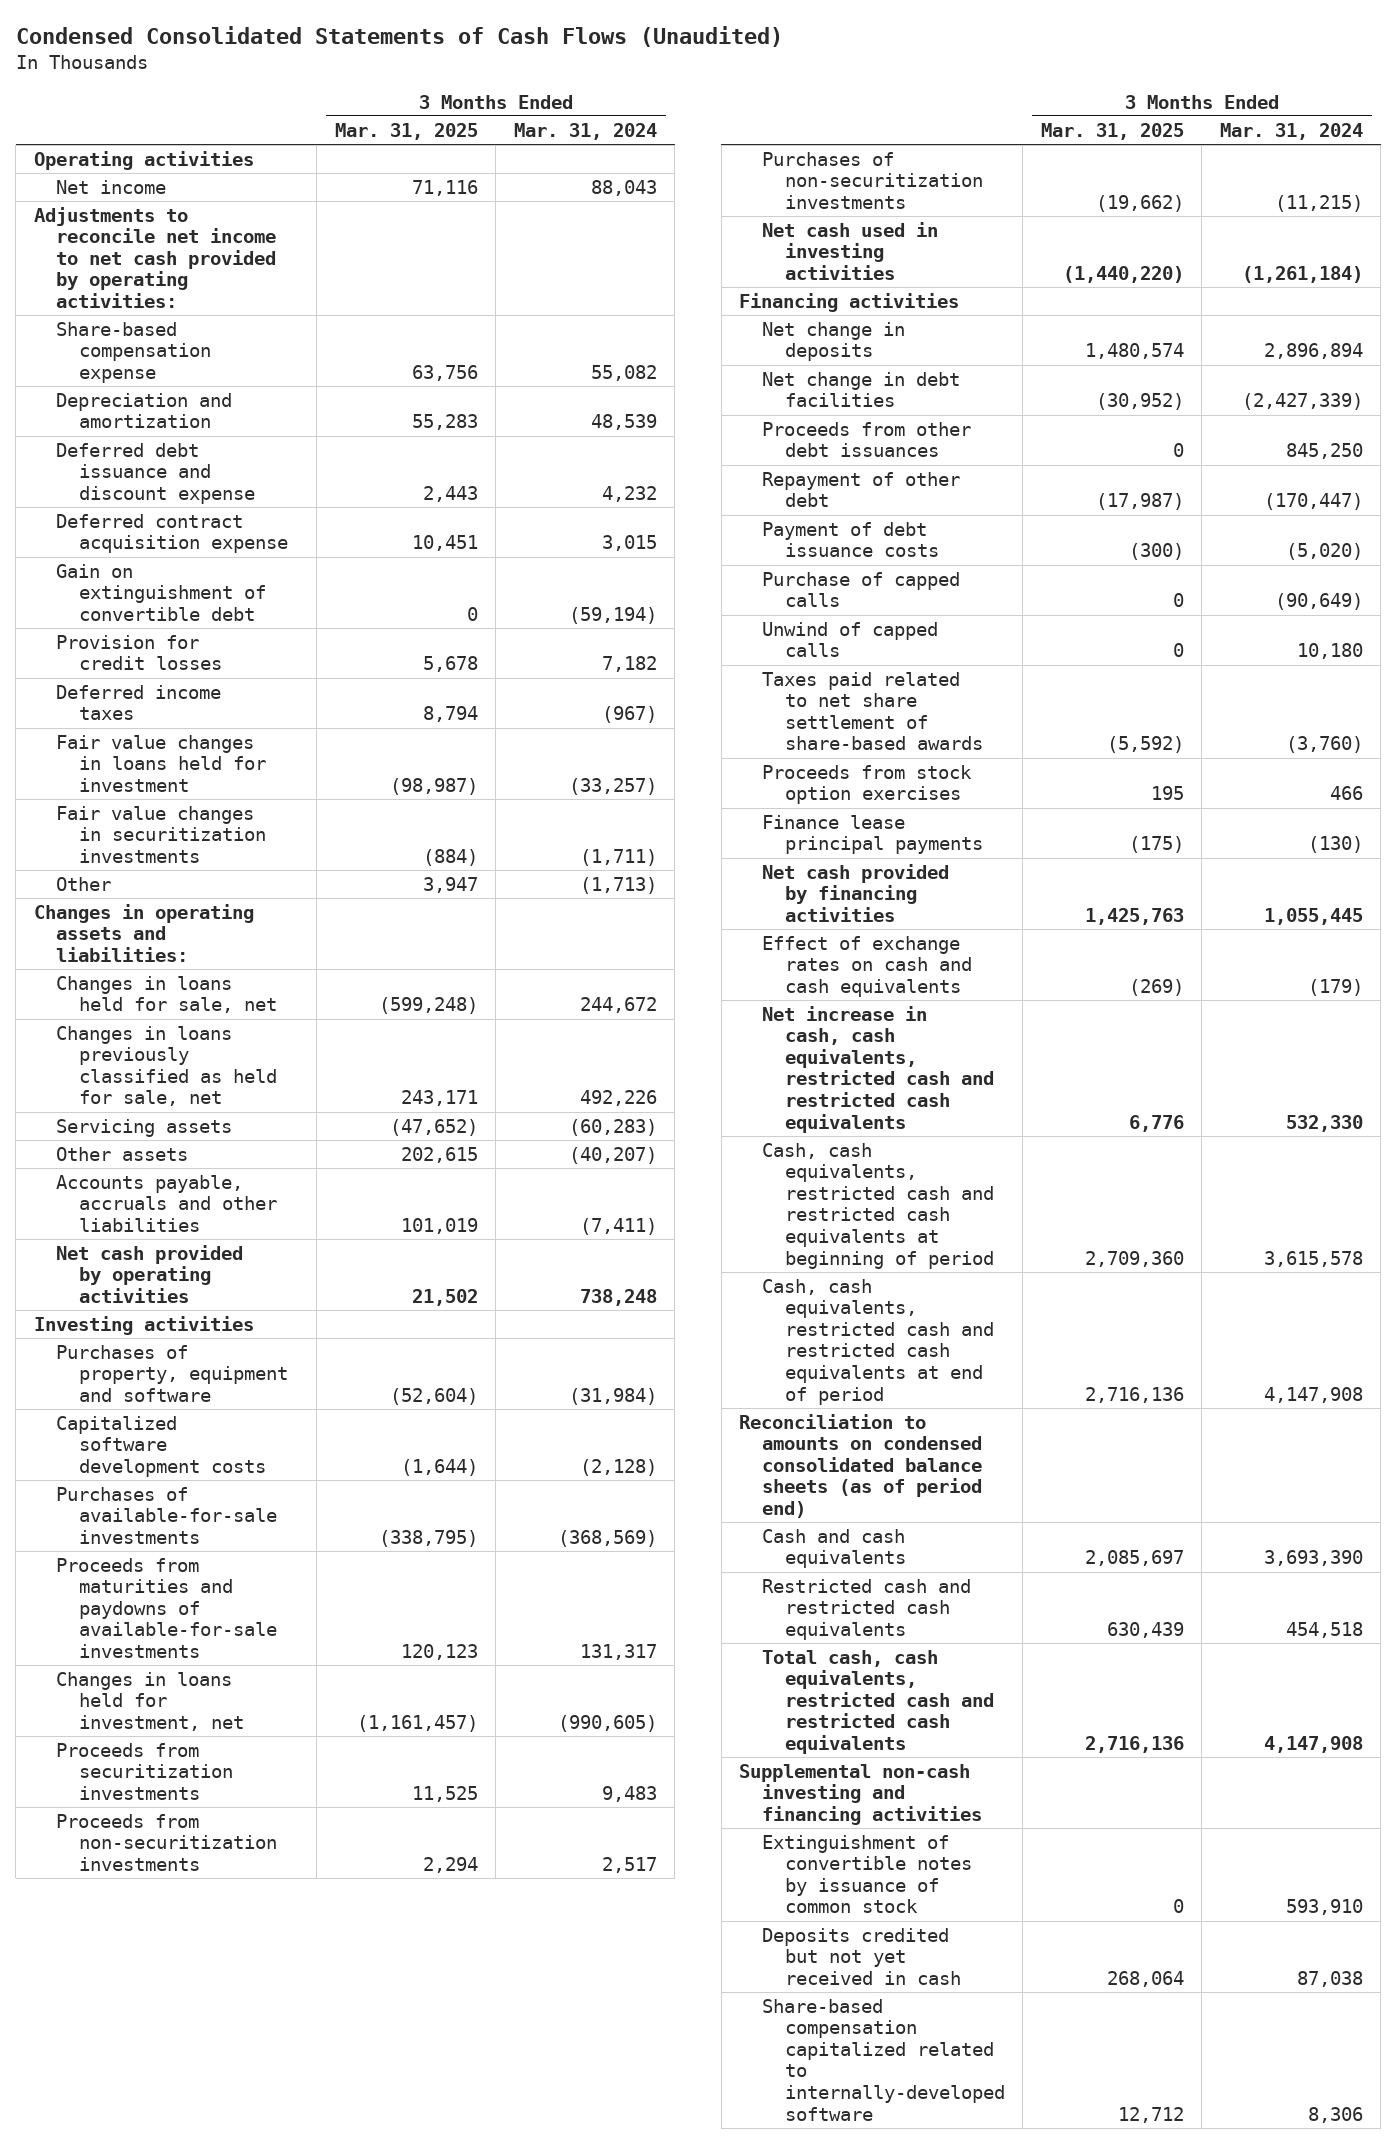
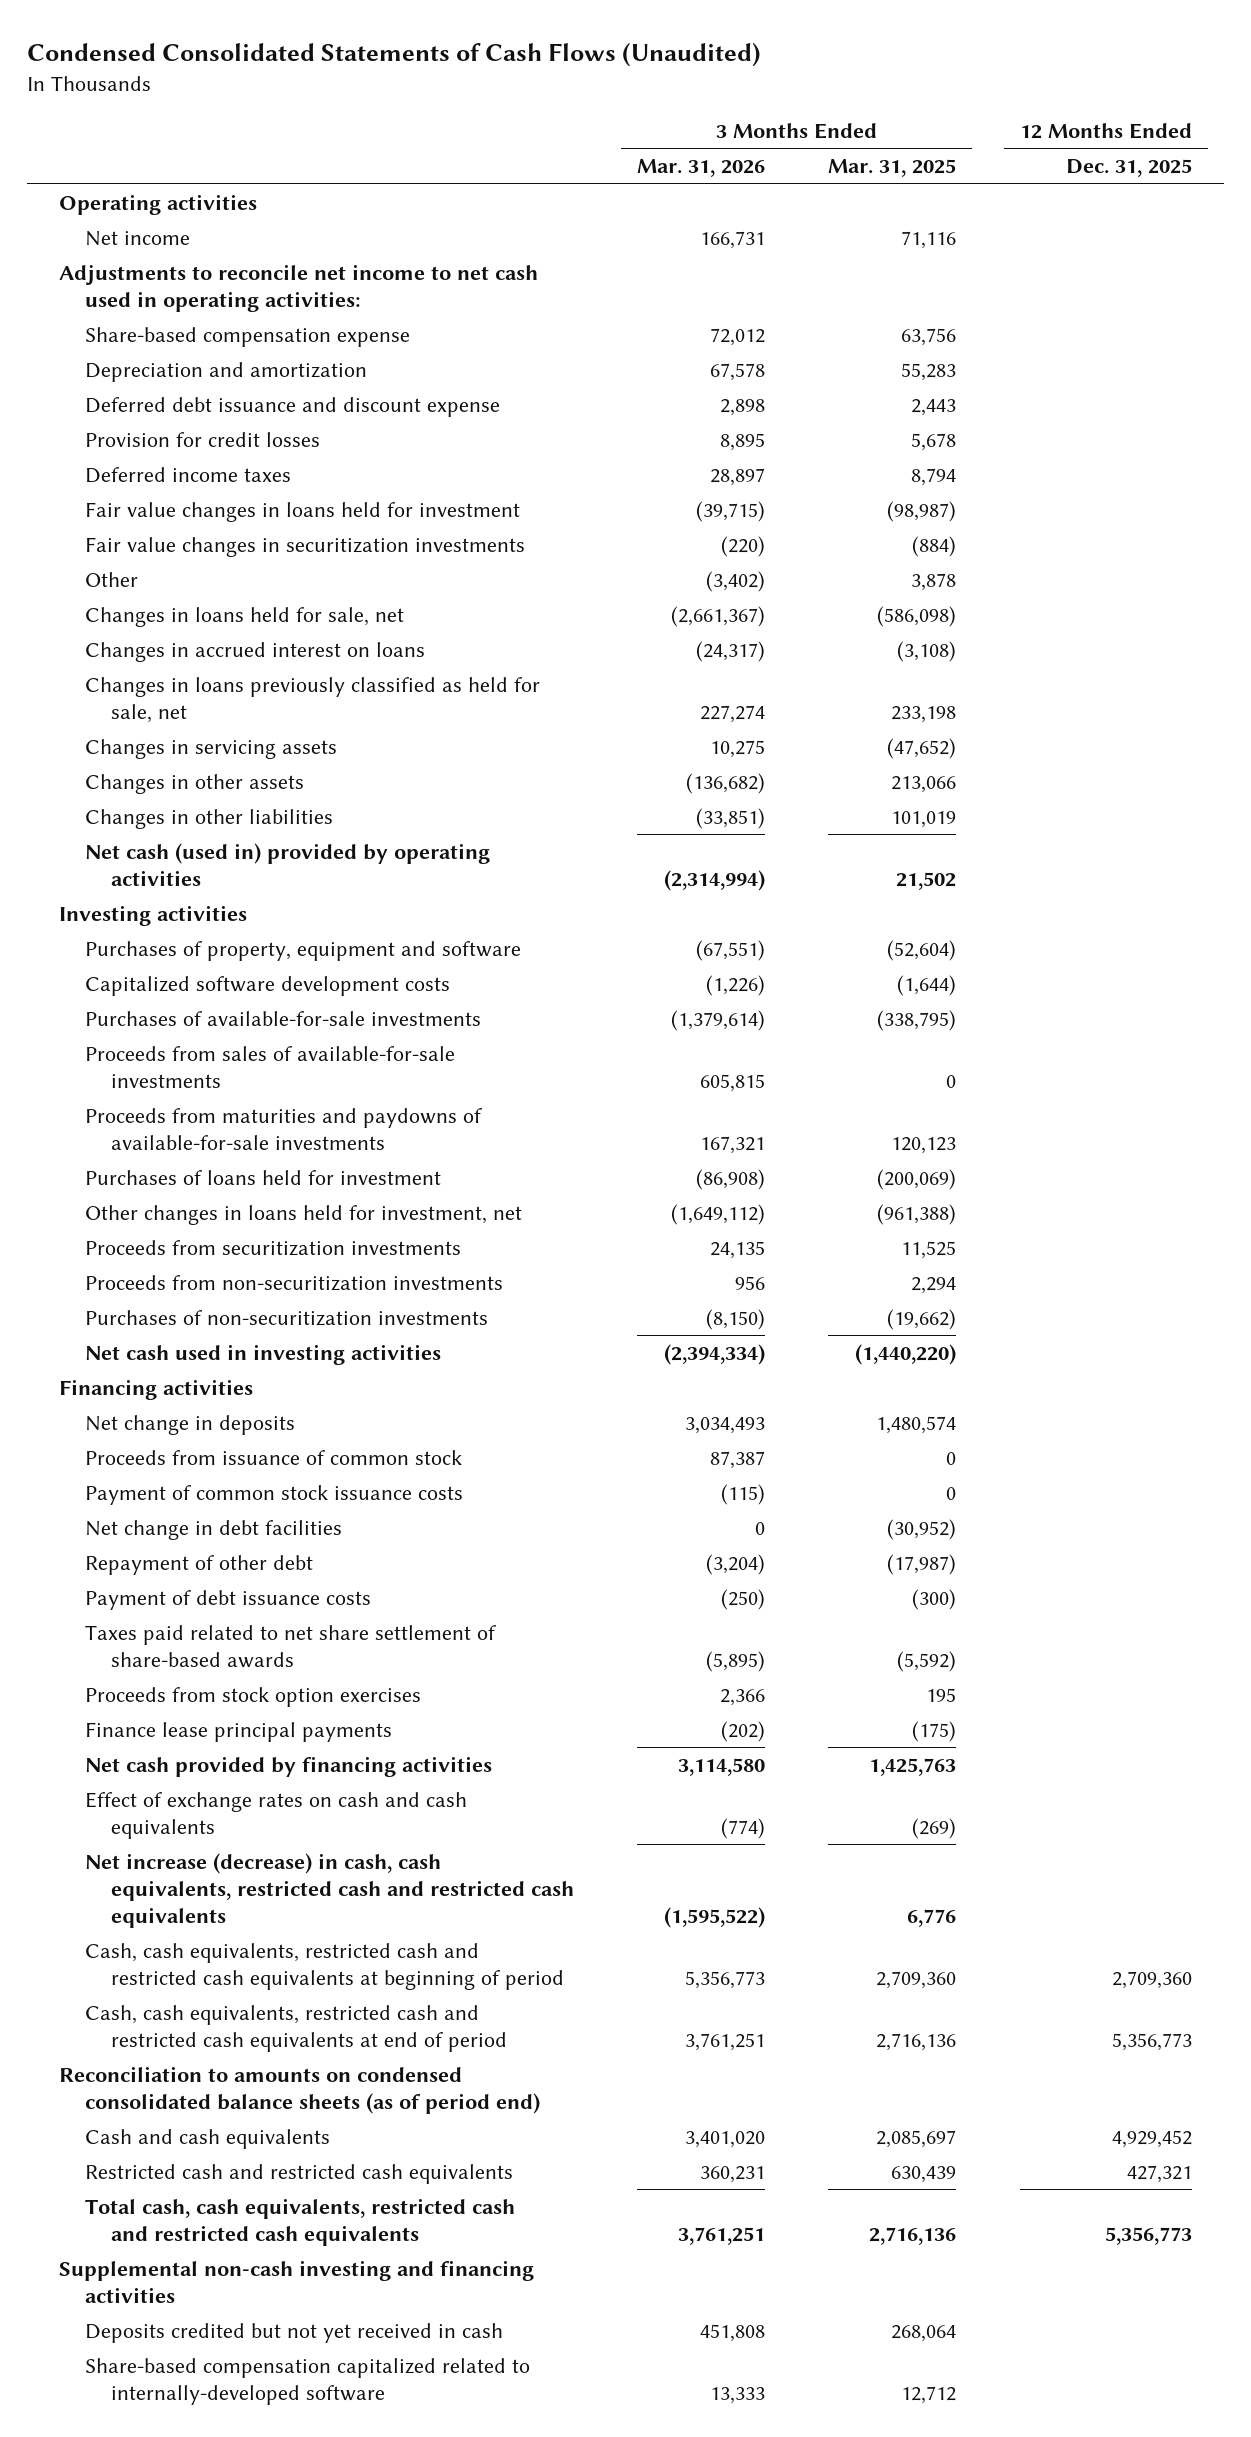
- | 3 Months Ended Mar. 31, 2025 | 3 Months Ended Mar. 31, 2024
+ | 3 Months Ended Mar. 31, 2026 | 3 Months Ended Mar. 31, 2025 | 12 Months Ended Dec. 31, 2025
- Adjustments to reconcile net income to net cash provided by operating activities:
+ Adjustments to reconcile net income to net cash used in operating activities:
- Deferred contract acquisition expense | 10,451 | 3,015
- Gain on extinguishment of convertible debt | 0 | (59,194)
- Other | 3,947 | (1,713)
- Changes in operating assets and liabilities:
- Changes in loans held for sale, net | (599,248) | 244,672
- Changes in loans previously classified as held for sale, net | 243,171 | 492,226
- Servicing assets | (47,652) | (60,283)
- Other assets | 202,615 | (40,207)
- Accounts payable, accruals and other liabilities | 101,019 | (7,411)
- Net cash provided by operating activities | 21,502 | 738,248
+ Other | (3,402) | 3,878 |
+ Changes in loans held for sale, net | (2,661,367) | (586,098) |
+ Changes in accrued interest on loans | (24,317) | (3,108) |
+ Changes in loans previously classified as held for sale, net | 227,274 | 233,198 |
+ Changes in servicing assets | 10,275 | (47,652) |
+ Changes in other assets | (136,682) | 213,066 |
+ Changes in other liabilities | (33,851) | 101,019 |
+ Net cash (used in) provided by operating activities | (2,314,994) | 21,502 |
+ Proceeds from sales of available-for-sale investments | 605,815 | 0 |
- Changes in loans held for investment, net | (1,161,457) | (990,605)
+ Purchases of loans held for investment | (86,908) | (200,069) |
+ Other changes in loans held for investment, net | (1,649,112) | (961,388) |
+ Proceeds from issuance of common stock | 87,387 | 0 |
+ Payment of common stock issuance costs | (115) | 0 |
- Proceeds from other debt issuances | 0 | 845,250
- Purchase of capped calls | 0 | (90,649)
- Unwind of capped calls | 0 | 10,180
- Net increase in cash, cash equivalents, restricted cash and restricted cash equivalents | 6,776 | 532,330
+ Net increase (decrease) in cash, cash equivalents, restricted cash and restricted cash equivalents | (1,595,522) | 6,776 |
- Extinguishment of convertible notes by issuance of common stock | 0 | 593,910

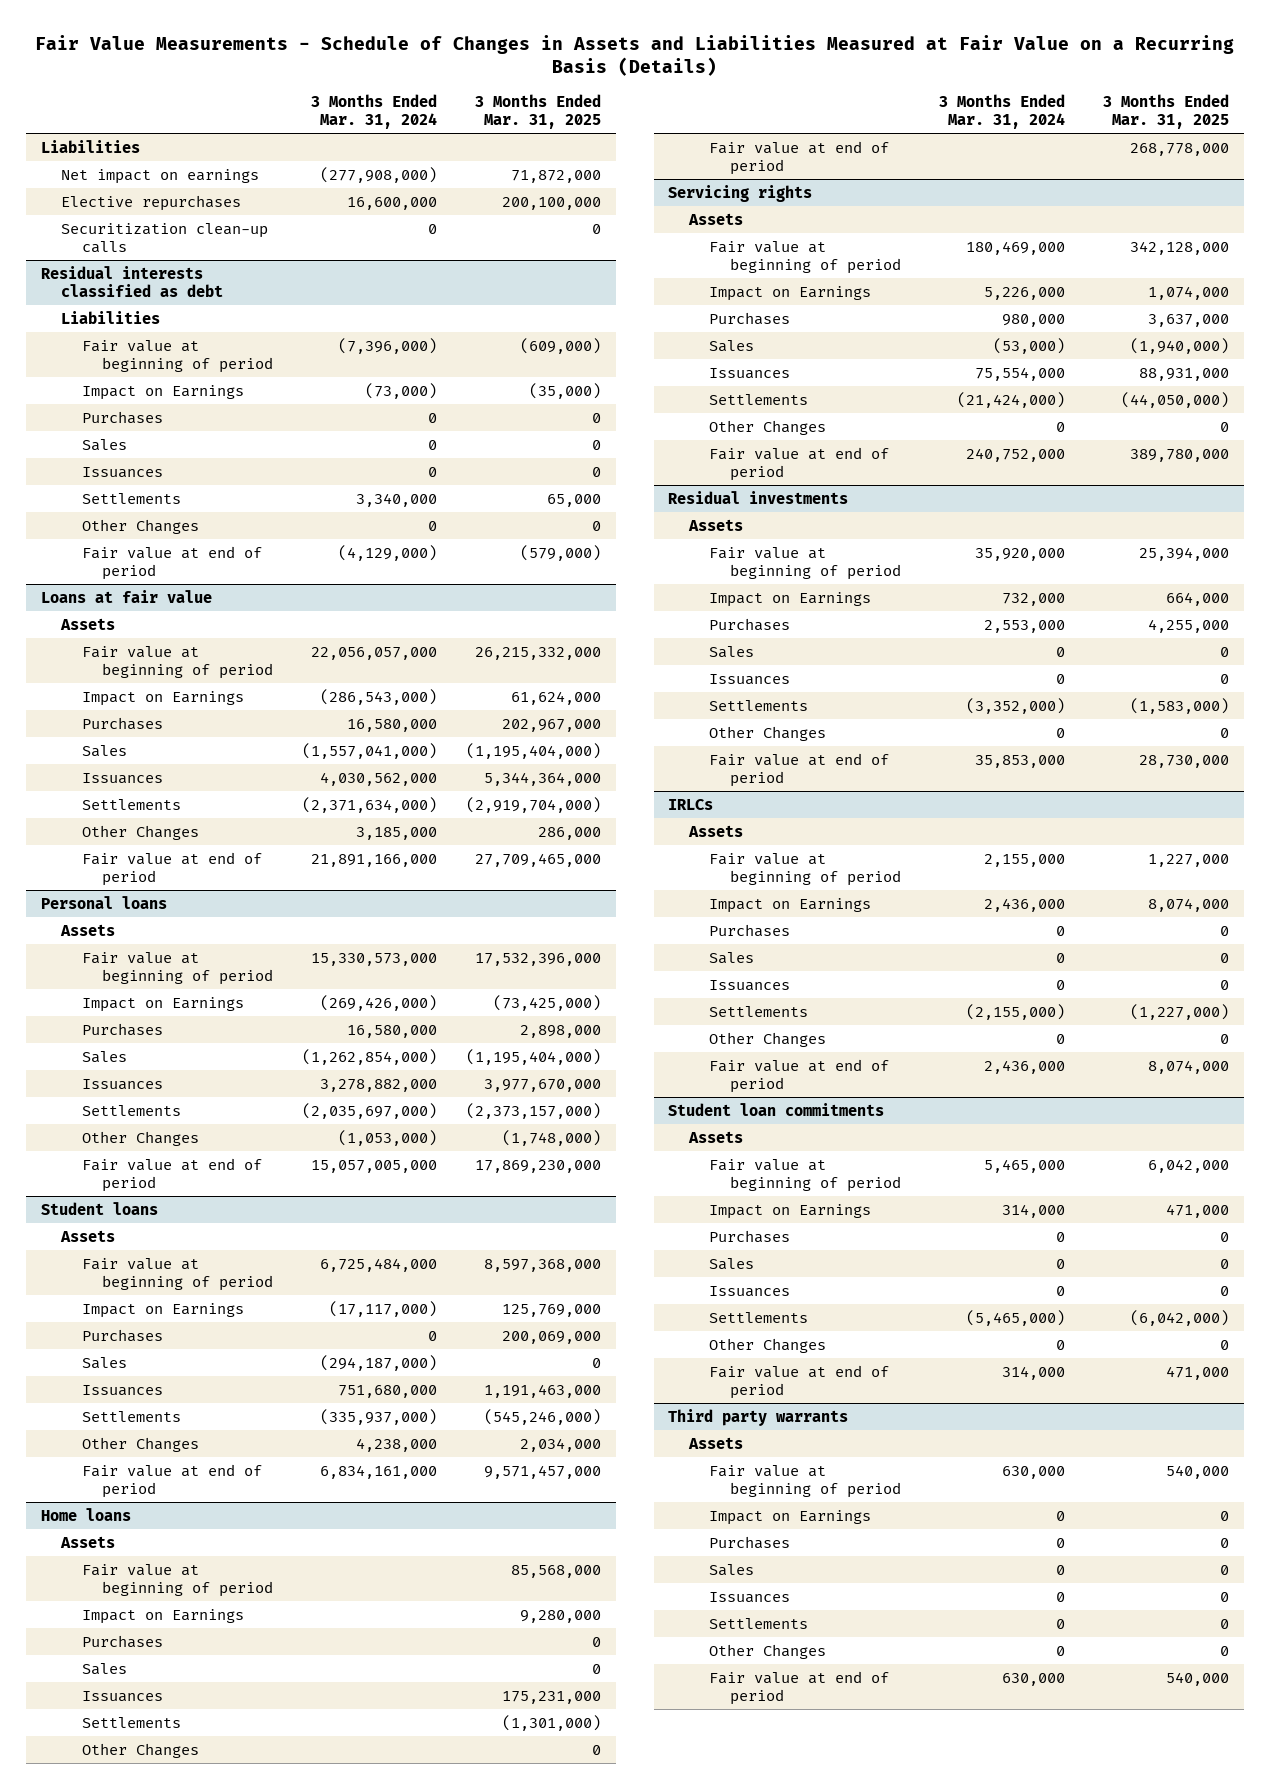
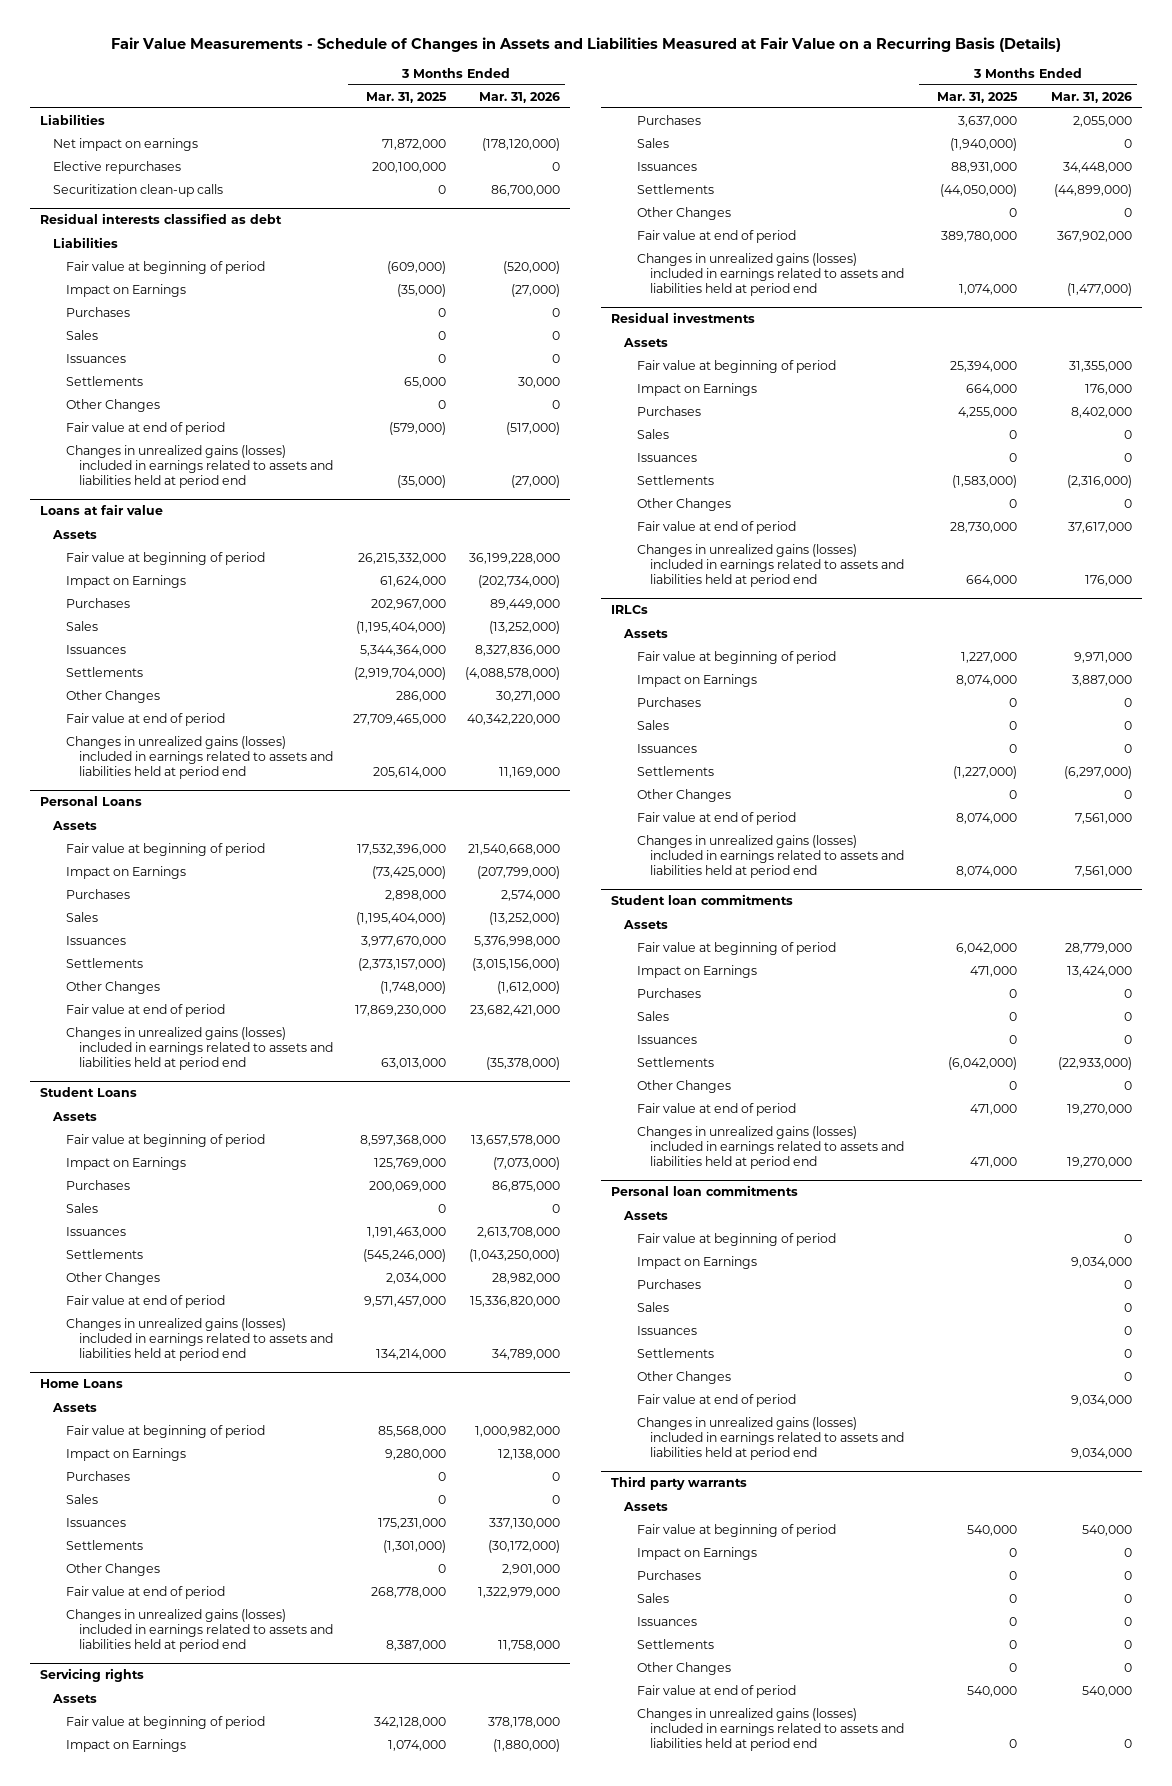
- | 3 Months Ended Mar. 31, 2024 | 3 Months Ended Mar. 31, 2025
+ | 3 Months Ended Mar. 31, 2025 | 3 Months Ended Mar. 31, 2026
@ Residual interests classified as debt
+ Changes in unrealized gains (losses) included in earnings related to assets and liabilities held at period end | (35,000) | (27,000)
- Personal loans
@ Loans at fair value
+ Changes in unrealized gains (losses) included in earnings related to assets and liabilities held at period end | 205,614,000 | 11,169,000
+ Personal Loans
- Student loans
+ Changes in unrealized gains (losses) included in earnings related to assets and liabilities held at period end | 63,013,000 | (35,378,000)
+ Student Loans
- Home loans
+ Changes in unrealized gains (losses) included in earnings related to assets and liabilities held at period end | 134,214,000 | 34,789,000
+ Home Loans
+ Changes in unrealized gains (losses) included in earnings related to assets and liabilities held at period end | 8,387,000 | 11,758,000
@ Servicing rights
+ Changes in unrealized gains (losses) included in earnings related to assets and liabilities held at period end | 1,074,000 | (1,477,000)
@ Residual investments
+ Changes in unrealized gains (losses) included in earnings related to assets and liabilities held at period end | 664,000 | 176,000
@ IRLCs
+ Changes in unrealized gains (losses) included in earnings related to assets and liabilities held at period end | 8,074,000 | 7,561,000
@ Student loan commitments
+ Changes in unrealized gains (losses) included in earnings related to assets and liabilities held at period end | 471,000 | 19,270,000
+ Personal loan commitments
+ Assets
+ Fair value at beginning of period | | 0
+ Impact on Earnings | | 9,034,000
+ Purchases | | 0
+ Sales | | 0
+ Issuances | | 0
+ Settlements | | 0
+ Other Changes | | 0
+ Fair value at end of period | | 9,034,000
+ Changes in unrealized gains (losses) included in earnings related to assets and liabilities held at period end | | 9,034,000
@ Third party warrants
+ Changes in unrealized gains (losses) included in earnings related to assets and liabilities held at period end | 0 | 0

